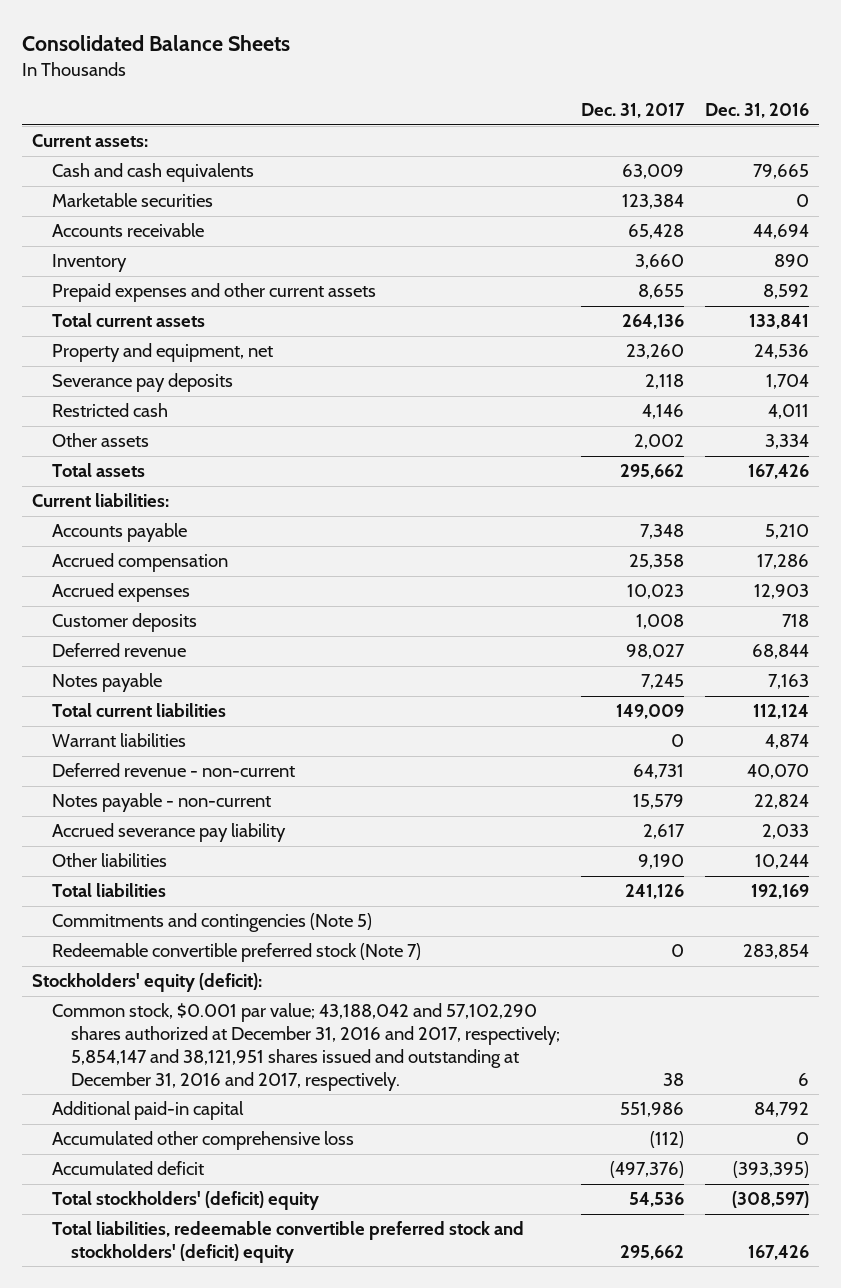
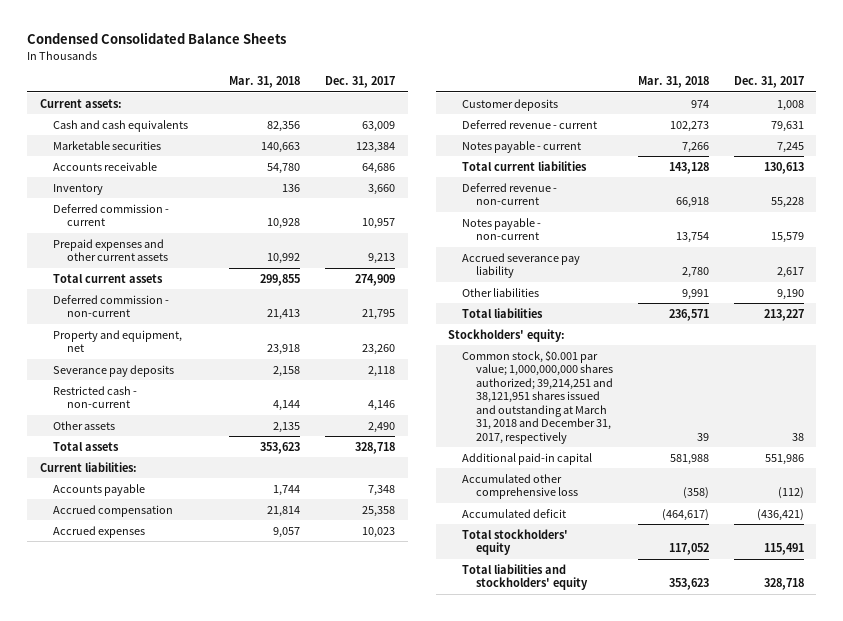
- Consolidated Balance Sheets
+ Condensed Consolidated Balance Sheets
- | Dec. 31, 2017 | Dec. 31, 2016
+ | Mar. 31, 2018 | Dec. 31, 2017
- Accounts receivable | 65,428 | 44,694
+ Accounts receivable | 54,780 | 64,686
- Prepaid expenses and other current assets | 8,655 | 8,592
- Total current assets | 264,136 | 133,841
+ Deferred commission - current | 10,928 | 10,957
+ Prepaid expenses and other current assets | 10,992 | 9,213
+ Total current assets | 299,855 | 274,909
+ Deferred commission - non-current | 21,413 | 21,795
- Restricted cash | 4,146 | 4,011
- Other assets | 2,002 | 3,334
- Total assets | 295,662 | 167,426
+ Restricted cash - non-current | 4,144 | 4,146
+ Other assets | 2,135 | 2,490
+ Total assets | 353,623 | 328,718
- Deferred revenue | 98,027 | 68,844
- Notes payable | 7,245 | 7,163
- Total current liabilities | 149,009 | 112,124
- Warrant liabilities | 0 | 4,874
- Deferred revenue - non-current | 64,731 | 40,070
+ Deferred revenue - current | 102,273 | 79,631
+ Notes payable - current | 7,266 | 7,245
+ Total current liabilities | 143,128 | 130,613
+ Deferred revenue - non-current | 66,918 | 55,228
- Total liabilities | 241,126 | 192,169
- Commitments and contingencies (Note 5)
- Redeemable convertible preferred stock (Note 7) | 0 | 283,854
- Stockholders' equity (deficit):
- Common stock, $0.001 par value; 43,188,042 and 57,102,290 shares authorized at December 31, 2016 and 2017, respectively; 5,854,147 and 38,121,951 shares issued and outstanding at December 31, 2016 and 2017, respectively. | 38 | 6
+ Total liabilities | 236,571 | 213,227
+ Stockholders' equity:
+ Common stock, $0.001 par value; 1,000,000,000 shares authorized; 39,214,251 and 38,121,951 shares issued and outstanding at March 31, 2018 and December 31, 2017, respectively | 39 | 38
- Accumulated deficit | (497,376) | (393,395)
- Total stockholders' (deficit) equity | 54,536 | (308,597)
- Total liabilities, redeemable convertible preferred stock and stockholders' (deficit) equity | 295,662 | 167,426
+ Accumulated deficit | (464,617) | (436,421)
+ Total stockholders' equity | 117,052 | 115,491
+ Total liabilities and stockholders' equity | 353,623 | 328,718

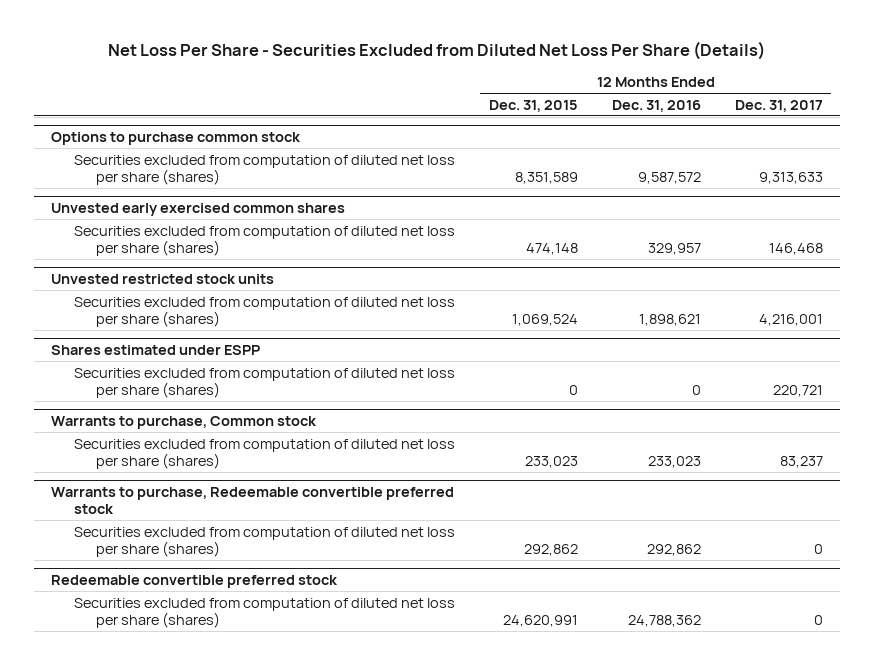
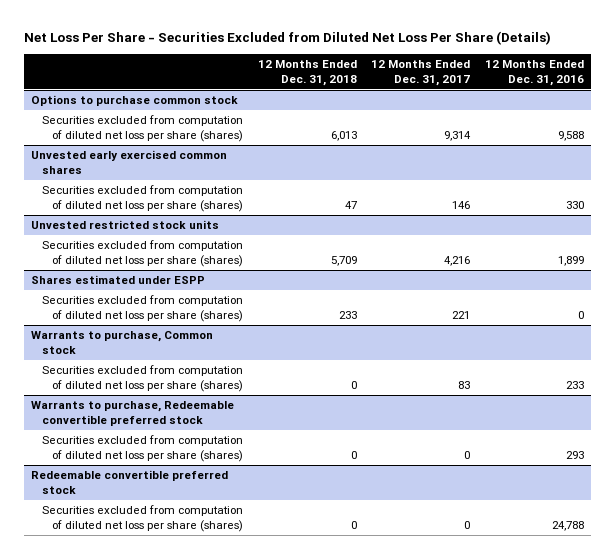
- | 12 Months Ended Dec. 31, 2015 | 12 Months Ended Dec. 31, 2016 | 12 Months Ended Dec. 31, 2017
+ | 12 Months Ended Dec. 31, 2018 | 12 Months Ended Dec. 31, 2017 | 12 Months Ended Dec. 31, 2016
@ Options to purchase common stock
- Securities excluded from computation of diluted net loss per share (shares) | 8,351,589 | 9,587,572 | 9,313,633
+ Securities excluded from computation of diluted net loss per share (shares) | 6,013 | 9,314 | 9,588
@ Unvested early exercised common shares
- Securities excluded from computation of diluted net loss per share (shares) | 474,148 | 329,957 | 146,468
+ Securities excluded from computation of diluted net loss per share (shares) | 47 | 146 | 330
@ Unvested restricted stock units
- Securities excluded from computation of diluted net loss per share (shares) | 1,069,524 | 1,898,621 | 4,216,001
+ Securities excluded from computation of diluted net loss per share (shares) | 5,709 | 4,216 | 1,899
@ Shares estimated under ESPP
- Securities excluded from computation of diluted net loss per share (shares) | 0 | 0 | 220,721
+ Securities excluded from computation of diluted net loss per share (shares) | 233 | 221 | 0
@ Warrants to purchase, Common stock
- Securities excluded from computation of diluted net loss per share (shares) | 233,023 | 233,023 | 83,237
+ Securities excluded from computation of diluted net loss per share (shares) | 0 | 83 | 233
@ Warrants to purchase, Redeemable convertible preferred stock
- Securities excluded from computation of diluted net loss per share (shares) | 292,862 | 292,862 | 0
+ Securities excluded from computation of diluted net loss per share (shares) | 0 | 0 | 293
@ Redeemable convertible preferred stock
- Securities excluded from computation of diluted net loss per share (shares) | 24,620,991 | 24,788,362 | 0
+ Securities excluded from computation of diluted net loss per share (shares) | 0 | 0 | 24,788

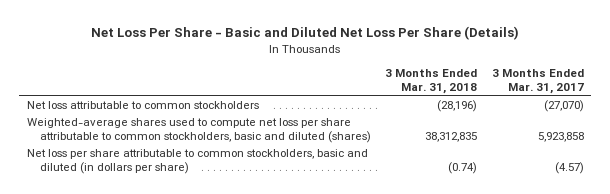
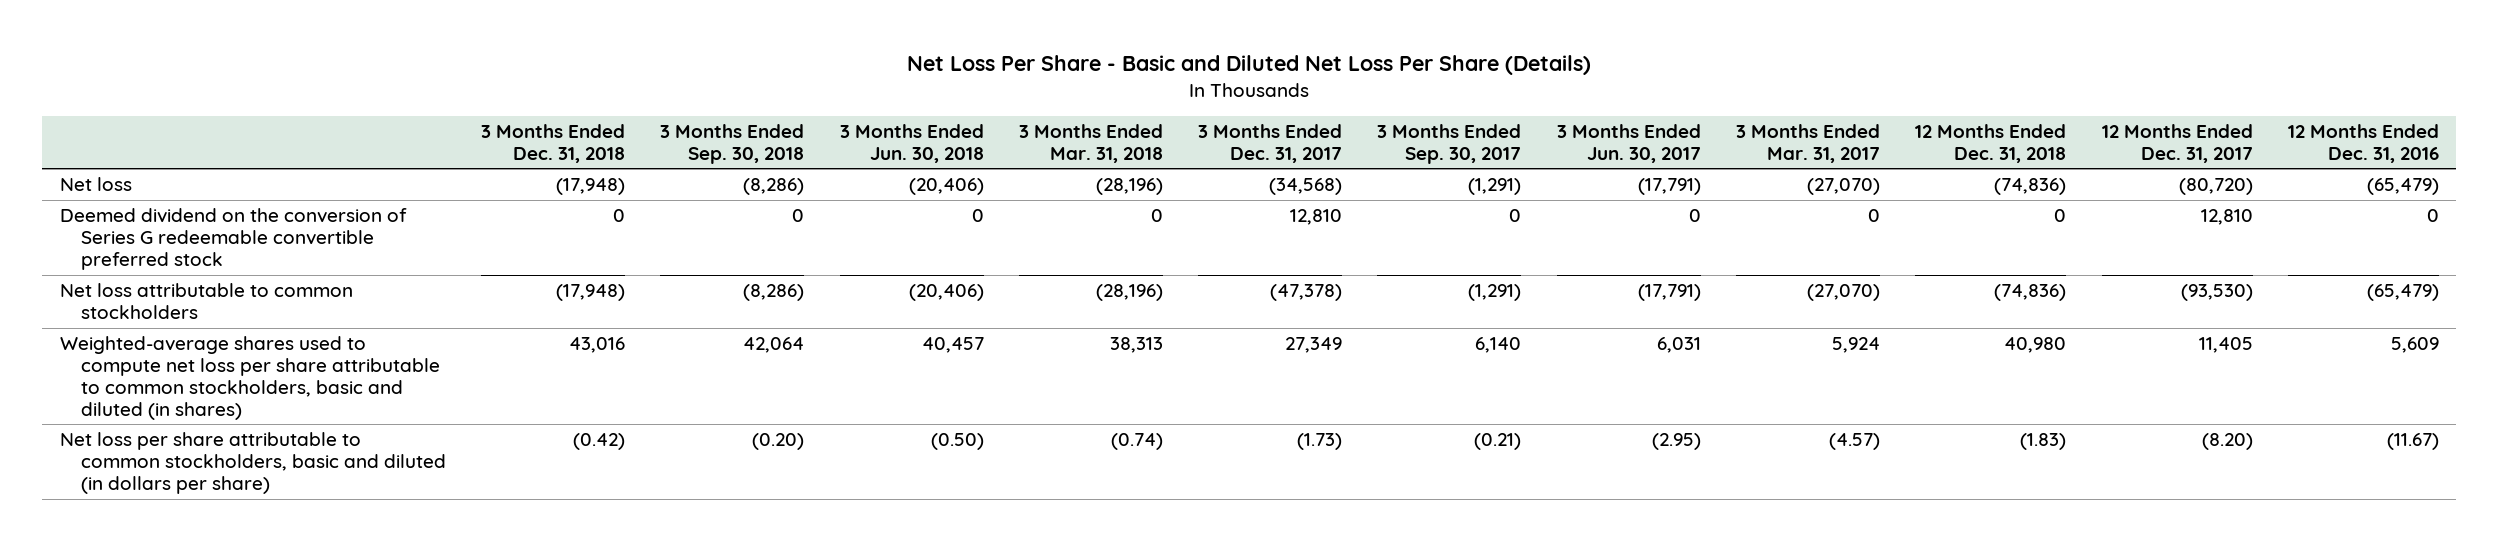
- | 3 Months Ended Mar. 31, 2018 | 3 Months Ended Mar. 31, 2017
+ | 3 Months Ended Dec. 31, 2018 | 3 Months Ended Sep. 30, 2018 | 3 Months Ended Jun. 30, 2018 | 3 Months Ended Mar. 31, 2018 | 3 Months Ended Dec. 31, 2017 | 3 Months Ended Sep. 30, 2017 | 3 Months Ended Jun. 30, 2017 | 3 Months Ended Mar. 31, 2017 | 12 Months Ended Dec. 31, 2018 | 12 Months Ended Dec. 31, 2017 | 12 Months Ended Dec. 31, 2016
+ Net loss | (17,948) | (8,286) | (20,406) | (28,196) | (34,568) | (1,291) | (17,791) | (27,070) | (74,836) | (80,720) | (65,479)
+ Deemed dividend on the conversion of Series G redeemable convertible preferred stock | 0 | 0 | 0 | 0 | 12,810 | 0 | 0 | 0 | 0 | 12,810 | 0
- Weighted-average shares used to compute net loss per share attributable to common stockholders, basic and diluted (shares) | 38,312,835 | 5,923,858
+ Weighted-average shares used to compute net loss per share attributable to common stockholders, basic and diluted (in shares) | 43,016 | 42,064 | 40,457 | 38,313 | 27,349 | 6,140 | 6,031 | 5,924 | 40,980 | 11,405 | 5,609

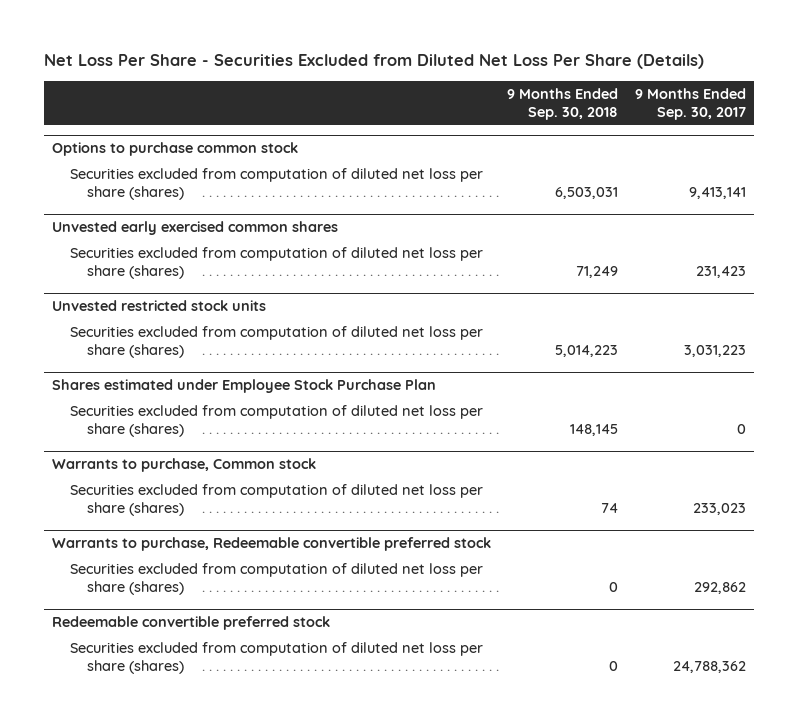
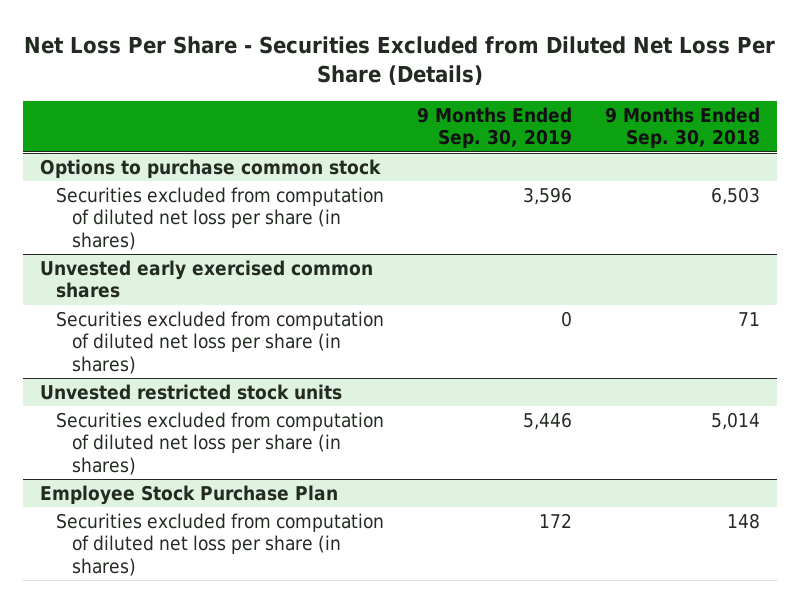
- | 9 Months Ended Sep. 30, 2018 | 9 Months Ended Sep. 30, 2017
+ | 9 Months Ended Sep. 30, 2019 | 9 Months Ended Sep. 30, 2018
@ Options to purchase common stock
- Securities excluded from computation of diluted net loss per share (shares) | 6,503,031 | 9,413,141
+ Securities excluded from computation of diluted net loss per share (in shares) | 3,596 | 6,503
@ Unvested early exercised common shares
- Securities excluded from computation of diluted net loss per share (shares) | 71,249 | 231,423
+ Securities excluded from computation of diluted net loss per share (in shares) | 0 | 71
@ Unvested restricted stock units
- Securities excluded from computation of diluted net loss per share (shares) | 5,014,223 | 3,031,223
- Shares estimated under Employee Stock Purchase Plan
- Securities excluded from computation of diluted net loss per share (shares) | 148,145 | 0
- Warrants to purchase, Common stock
- Securities excluded from computation of diluted net loss per share (shares) | 74 | 233,023
- Warrants to purchase, Redeemable convertible preferred stock
- Securities excluded from computation of diluted net loss per share (shares) | 0 | 292,862
- Redeemable convertible preferred stock
- Securities excluded from computation of diluted net loss per share (shares) | 0 | 24,788,362
@ Unvested restricted stock units
+ Securities excluded from computation of diluted net loss per share (in shares) | 5,446 | 5,014
+ Employee Stock Purchase Plan
+ Securities excluded from computation of diluted net loss per share (in shares) | 172 | 148

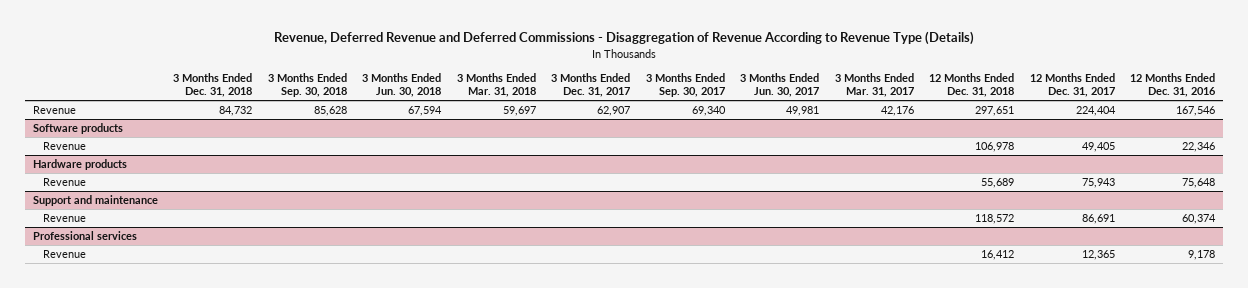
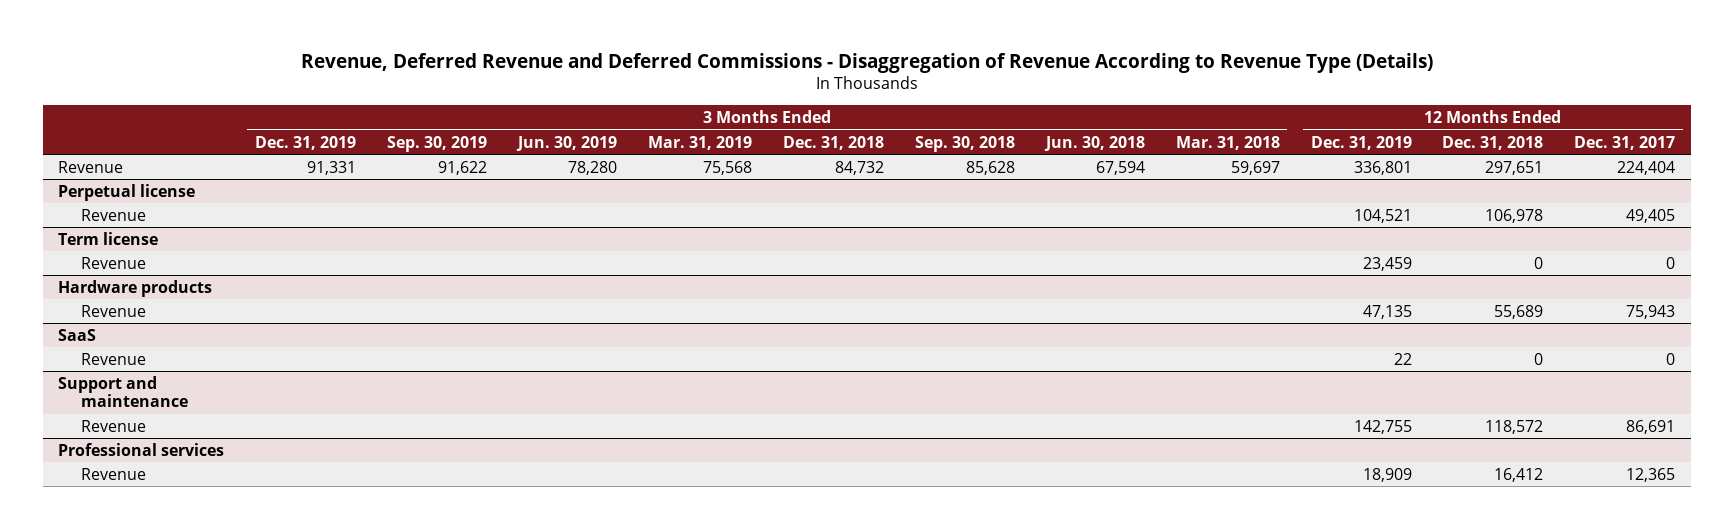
- | 3 Months Ended Dec. 31, 2018 | 3 Months Ended Sep. 30, 2018 | 3 Months Ended Jun. 30, 2018 | 3 Months Ended Mar. 31, 2018 | 3 Months Ended Dec. 31, 2017 | 3 Months Ended Sep. 30, 2017 | 3 Months Ended Jun. 30, 2017 | 3 Months Ended Mar. 31, 2017 | 12 Months Ended Dec. 31, 2018 | 12 Months Ended Dec. 31, 2017 | 12 Months Ended Dec. 31, 2016
+ | 3 Months Ended Dec. 31, 2019 | 3 Months Ended Sep. 30, 2019 | 3 Months Ended Jun. 30, 2019 | 3 Months Ended Mar. 31, 2019 | 3 Months Ended Dec. 31, 2018 | 3 Months Ended Sep. 30, 2018 | 3 Months Ended Jun. 30, 2018 | 3 Months Ended Mar. 31, 2018 | 12 Months Ended Dec. 31, 2019 | 12 Months Ended Dec. 31, 2018 | 12 Months Ended Dec. 31, 2017
- Software products
+ Perpetual license
+ Term license
+ Revenue | | | | | | | | | 23,459 | 0 | 0
+ SaaS
+ Revenue | | | | | | | | | 22 | 0 | 0

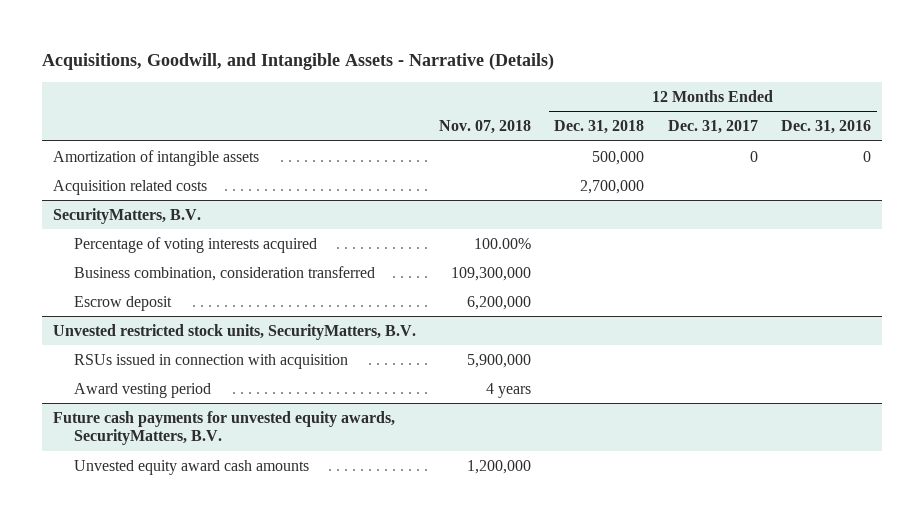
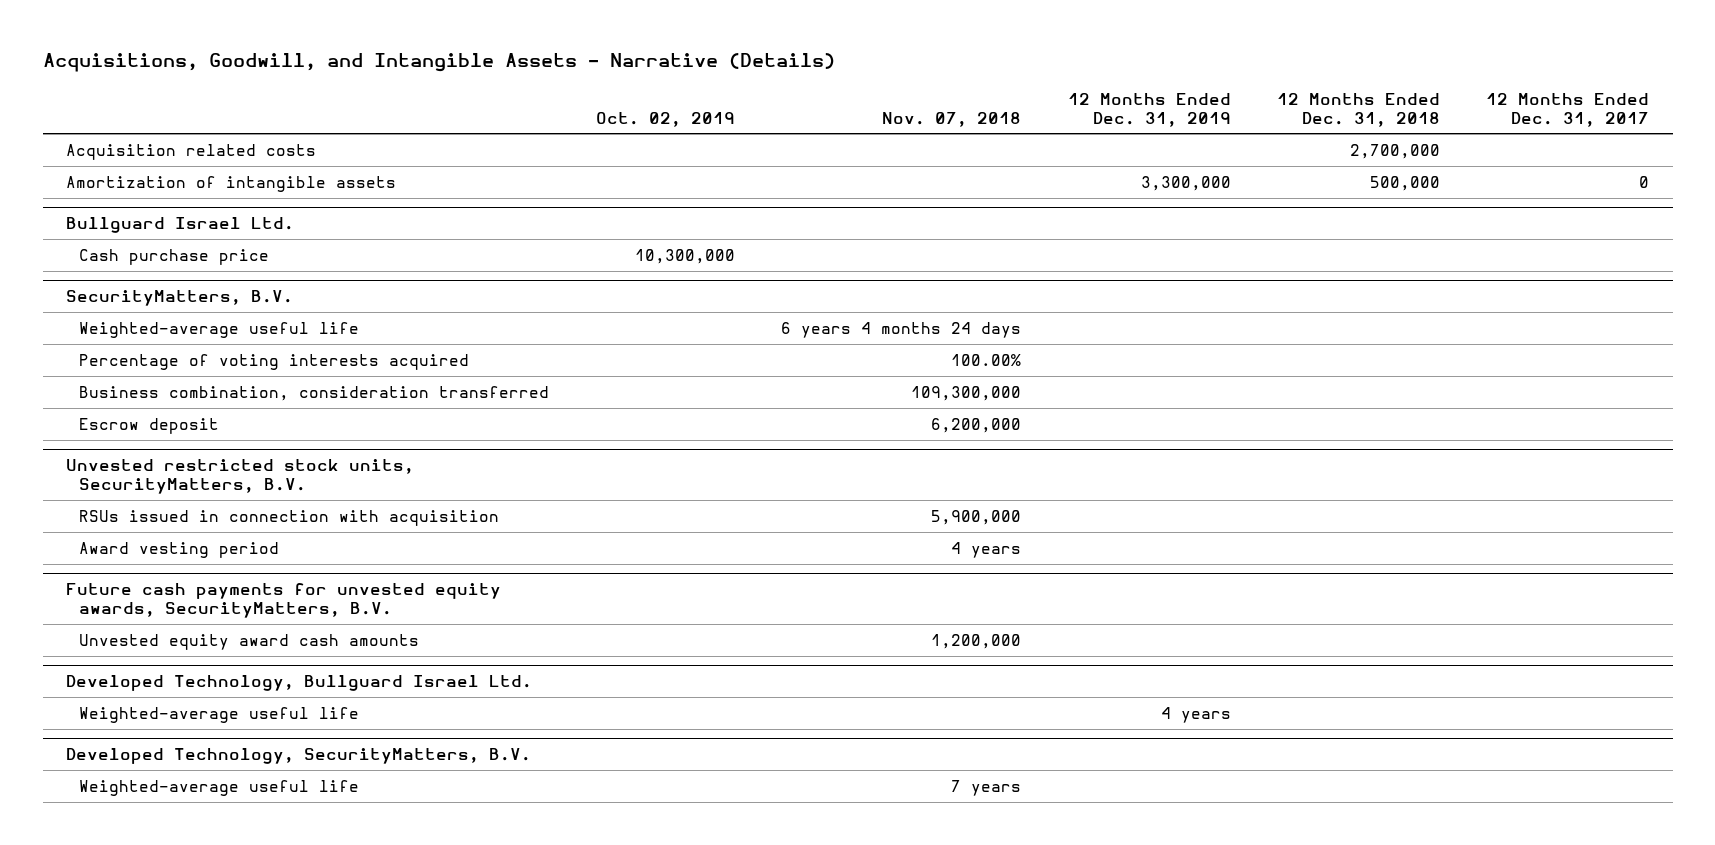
- | Nov. 07, 2018 | 12 Months Ended Dec. 31, 2018 | 12 Months Ended Dec. 31, 2017 | 12 Months Ended Dec. 31, 2016
+ | Oct. 02, 2019 | Nov. 07, 2018 | 12 Months Ended Dec. 31, 2019 | 12 Months Ended Dec. 31, 2018 | 12 Months Ended Dec. 31, 2017
moved down: Amortization of intangible assets | | | 3,300,000 | 500,000 | 0
+ Bullguard Israel Ltd.
+ Cash purchase price | 10,300,000 | | | |
@ SecurityMatters, B.V.
+ Weighted-average useful life | | 6 years 4 months 24 days | | |
+ Developed Technology, Bullguard Israel Ltd.
+ Weighted-average useful life | | | 4 years | |
+ Developed Technology, SecurityMatters, B.V.
+ Weighted-average useful life | | 7 years | | |

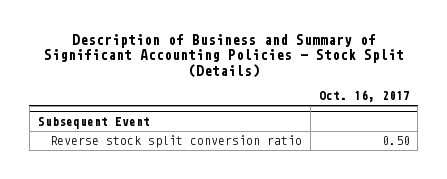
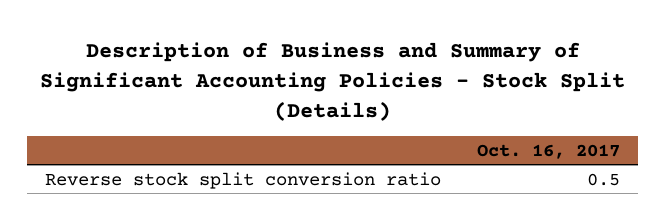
- Subsequent Event
- Reverse stock split conversion ratio | 0.50
+ Reverse stock split conversion ratio | 0.5

